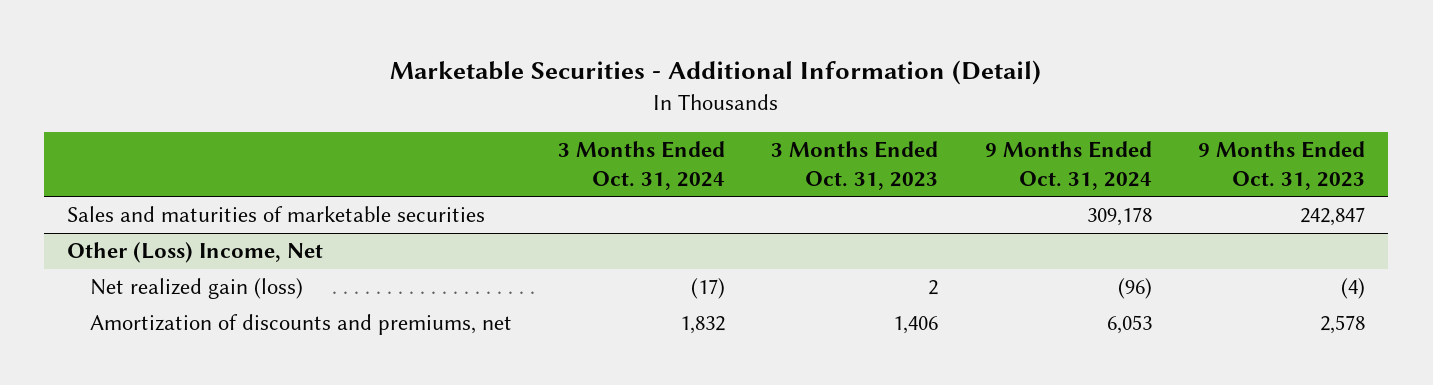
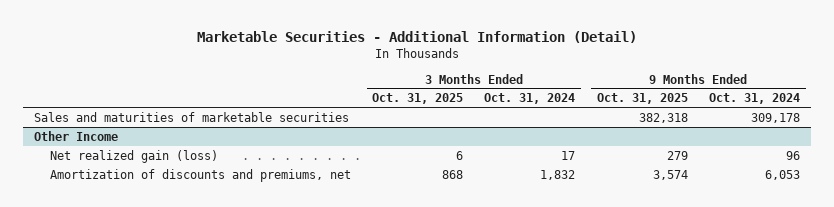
- | 3 Months Ended Oct. 31, 2024 | 3 Months Ended Oct. 31, 2023 | 9 Months Ended Oct. 31, 2024 | 9 Months Ended Oct. 31, 2023
+ | 3 Months Ended Oct. 31, 2025 | 3 Months Ended Oct. 31, 2024 | 9 Months Ended Oct. 31, 2025 | 9 Months Ended Oct. 31, 2024
- Other (Loss) Income, Net
- Net realized gain (loss) | (17) | 2 | (96) | (4)
+ Other Income
+ Net realized gain (loss) | 6 | 17 | 279 | 96

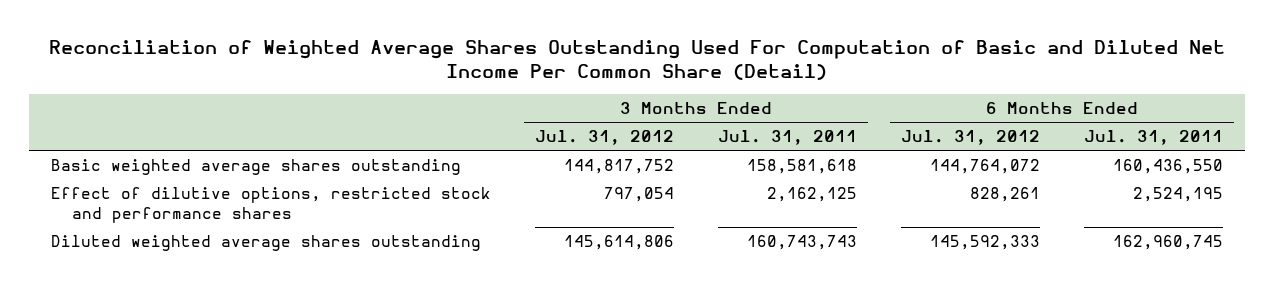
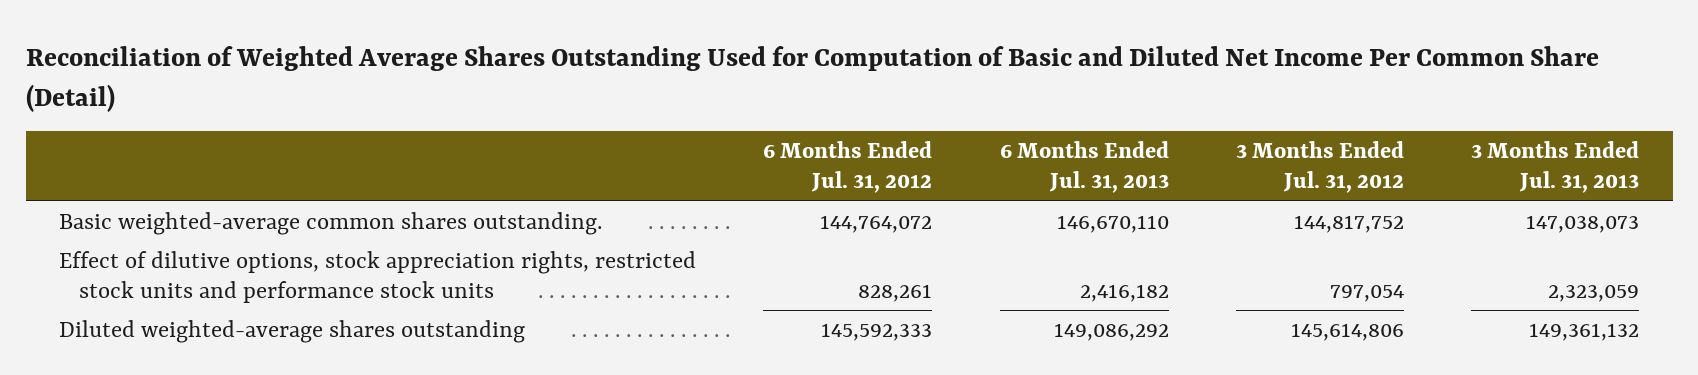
- Reconciliation of Weighted Average Shares Outstanding Used For Computation of Basic and Diluted Net Income Per Common Share (Detail)
+ Reconciliation of Weighted Average Shares Outstanding Used for Computation of Basic and Diluted Net Income Per Common Share (Detail)
- | 3 Months Ended Jul. 31, 2012 | 3 Months Ended Jul. 31, 2011 | 6 Months Ended Jul. 31, 2012 | 6 Months Ended Jul. 31, 2011
+ | 6 Months Ended Jul. 31, 2012 | 6 Months Ended Jul. 31, 2013 | 3 Months Ended Jul. 31, 2012 | 3 Months Ended Jul. 31, 2013
- Basic weighted average shares outstanding | 144,817,752 | 158,581,618 | 144,764,072 | 160,436,550
- Effect of dilutive options, restricted stock and performance shares | 797,054 | 2,162,125 | 828,261 | 2,524,195
- Diluted weighted average shares outstanding | 145,614,806 | 160,743,743 | 145,592,333 | 162,960,745
+ Basic weighted-average common shares outstanding. | 144,764,072 | 146,670,110 | 144,817,752 | 147,038,073
+ Effect of dilutive options, stock appreciation rights, restricted stock units and performance stock units | 828,261 | 2,416,182 | 797,054 | 2,323,059
+ Diluted weighted-average shares outstanding | 145,592,333 | 149,086,292 | 145,614,806 | 149,361,132

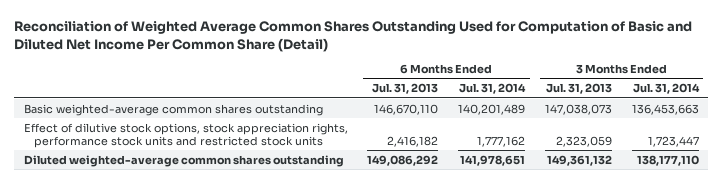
- Reconciliation of Weighted Average Shares Outstanding Used for Computation of Basic and Diluted Net Income Per Common Share (Detail)
+ Reconciliation of Weighted Average Common Shares Outstanding Used for Computation of Basic and Diluted Net Income Per Common Share (Detail)
- | 6 Months Ended Jul. 31, 2012 | 6 Months Ended Jul. 31, 2013 | 3 Months Ended Jul. 31, 2012 | 3 Months Ended Jul. 31, 2013
+ | 6 Months Ended Jul. 31, 2013 | 6 Months Ended Jul. 31, 2014 | 3 Months Ended Jul. 31, 2013 | 3 Months Ended Jul. 31, 2014
- Basic weighted-average common shares outstanding. | 144,764,072 | 146,670,110 | 144,817,752 | 147,038,073
- Effect of dilutive options, stock appreciation rights, restricted stock units and performance stock units | 828,261 | 2,416,182 | 797,054 | 2,323,059
- Diluted weighted-average shares outstanding | 145,592,333 | 149,086,292 | 145,614,806 | 149,361,132
+ Basic weighted-average common shares outstanding | 146,670,110 | 140,201,489 | 147,038,073 | 136,453,663
+ Effect of dilutive stock options, stock appreciation rights, performance stock units and restricted stock units | 2,416,182 | 1,777,162 | 2,323,059 | 1,723,447
+ Diluted weighted-average common shares outstanding | 149,086,292 | 141,978,651 | 149,361,132 | 138,177,110

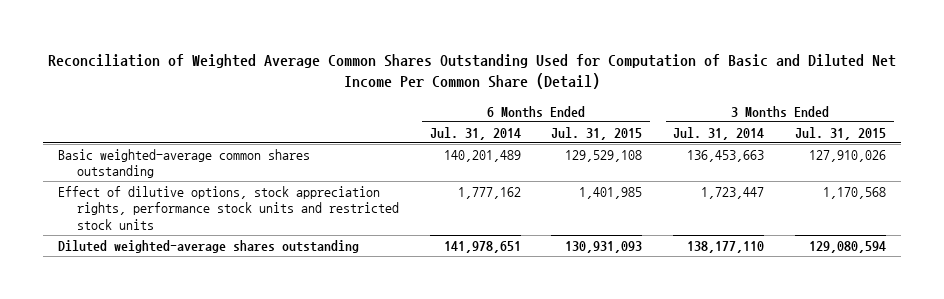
- | 6 Months Ended Jul. 31, 2013 | 6 Months Ended Jul. 31, 2014 | 3 Months Ended Jul. 31, 2013 | 3 Months Ended Jul. 31, 2014
+ | 6 Months Ended Jul. 31, 2014 | 6 Months Ended Jul. 31, 2015 | 3 Months Ended Jul. 31, 2014 | 3 Months Ended Jul. 31, 2015
- Effect of dilutive stock options, stock appreciation rights, performance stock units and restricted stock units | 2,416,182 | 1,777,162 | 2,323,059 | 1,723,447
- Diluted weighted-average common shares outstanding | 149,086,292 | 141,978,651 | 149,361,132 | 138,177,110
+ Effect of dilutive options, stock appreciation rights, performance stock units and restricted stock units | 1,777,162 | 1,401,985 | 1,723,447 | 1,170,568
+ Diluted weighted-average shares outstanding | 141,978,651 | 130,931,093 | 138,177,110 | 129,080,594

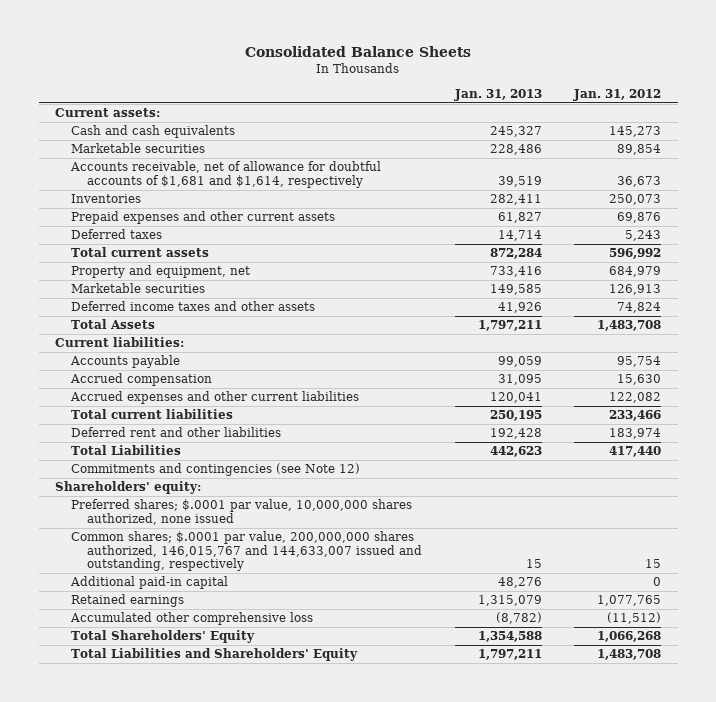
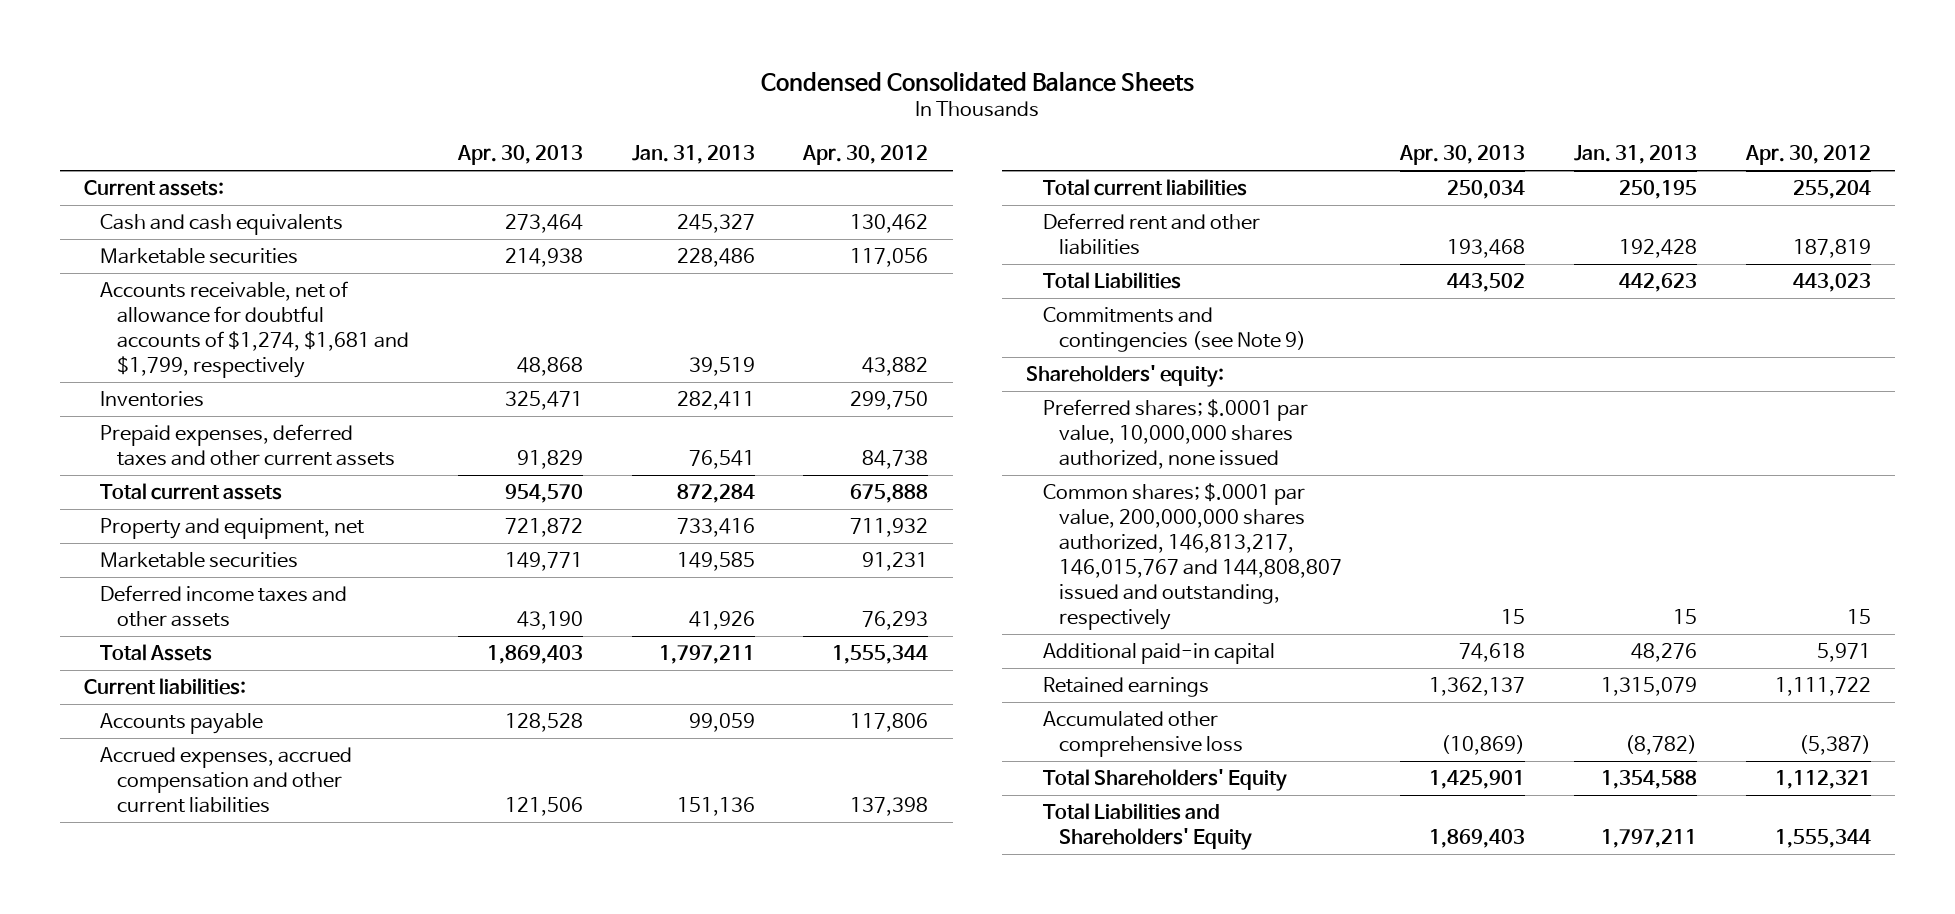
- Consolidated Balance Sheets
+ Condensed Consolidated Balance Sheets
- | Jan. 31, 2013 | Jan. 31, 2012
+ | Apr. 30, 2013 | Jan. 31, 2013 | Apr. 30, 2012
- Accounts receivable, net of allowance for doubtful accounts of $1,681 and $1,614, respectively | 39,519 | 36,673
+ Accounts receivable, net of allowance for doubtful accounts of $1,274, $1,681 and $1,799, respectively | 48,868 | 39,519 | 43,882
- Prepaid expenses and other current assets | 61,827 | 69,876
- Deferred taxes | 14,714 | 5,243
+ Prepaid expenses, deferred taxes and other current assets | 91,829 | 76,541 | 84,738
- Accrued compensation | 31,095 | 15,630
- Accrued expenses and other current liabilities | 120,041 | 122,082
+ Accrued expenses, accrued compensation and other current liabilities | 121,506 | 151,136 | 137,398
- Commitments and contingencies (see Note 12)
+ Commitments and contingencies (see Note 9)
- Common shares; $.0001 par value, 200,000,000 shares authorized, 146,015,767 and 144,633,007 issued and outstanding, respectively | 15 | 15
+ Common shares; $.0001 par value, 200,000,000 shares authorized, 146,813,217, 146,015,767 and 144,808,807 issued and outstanding, respectively | 15 | 15 | 15

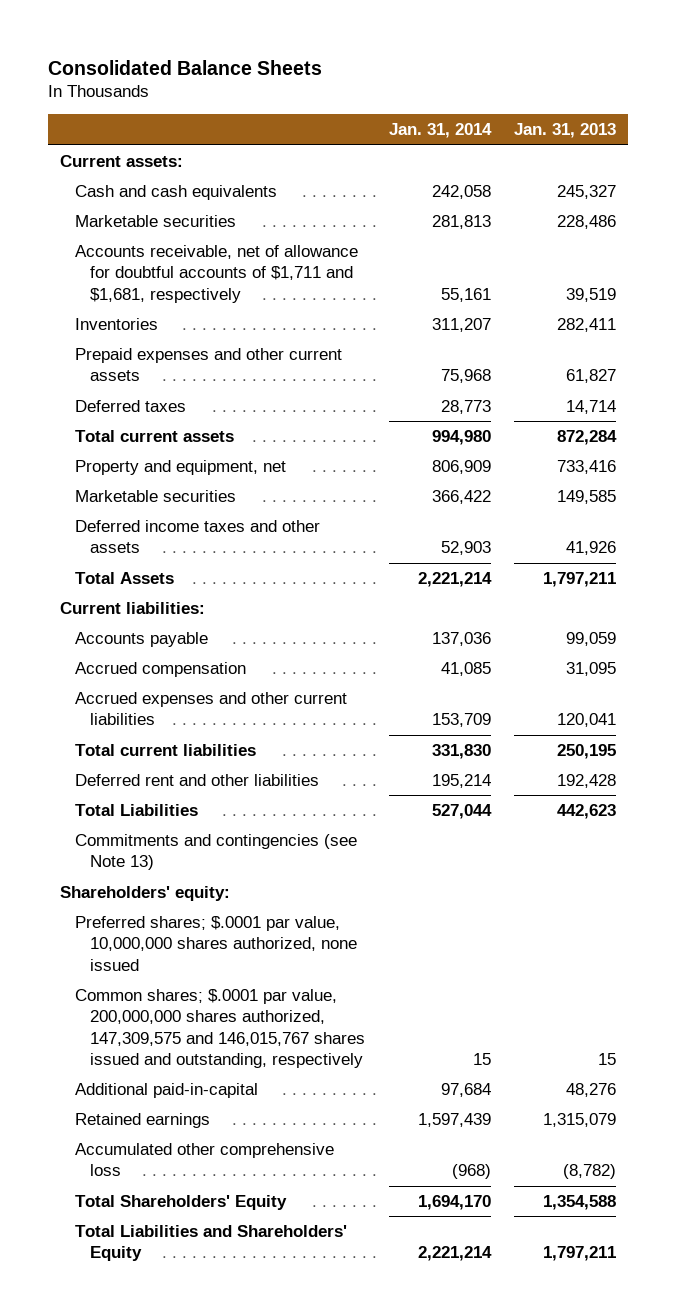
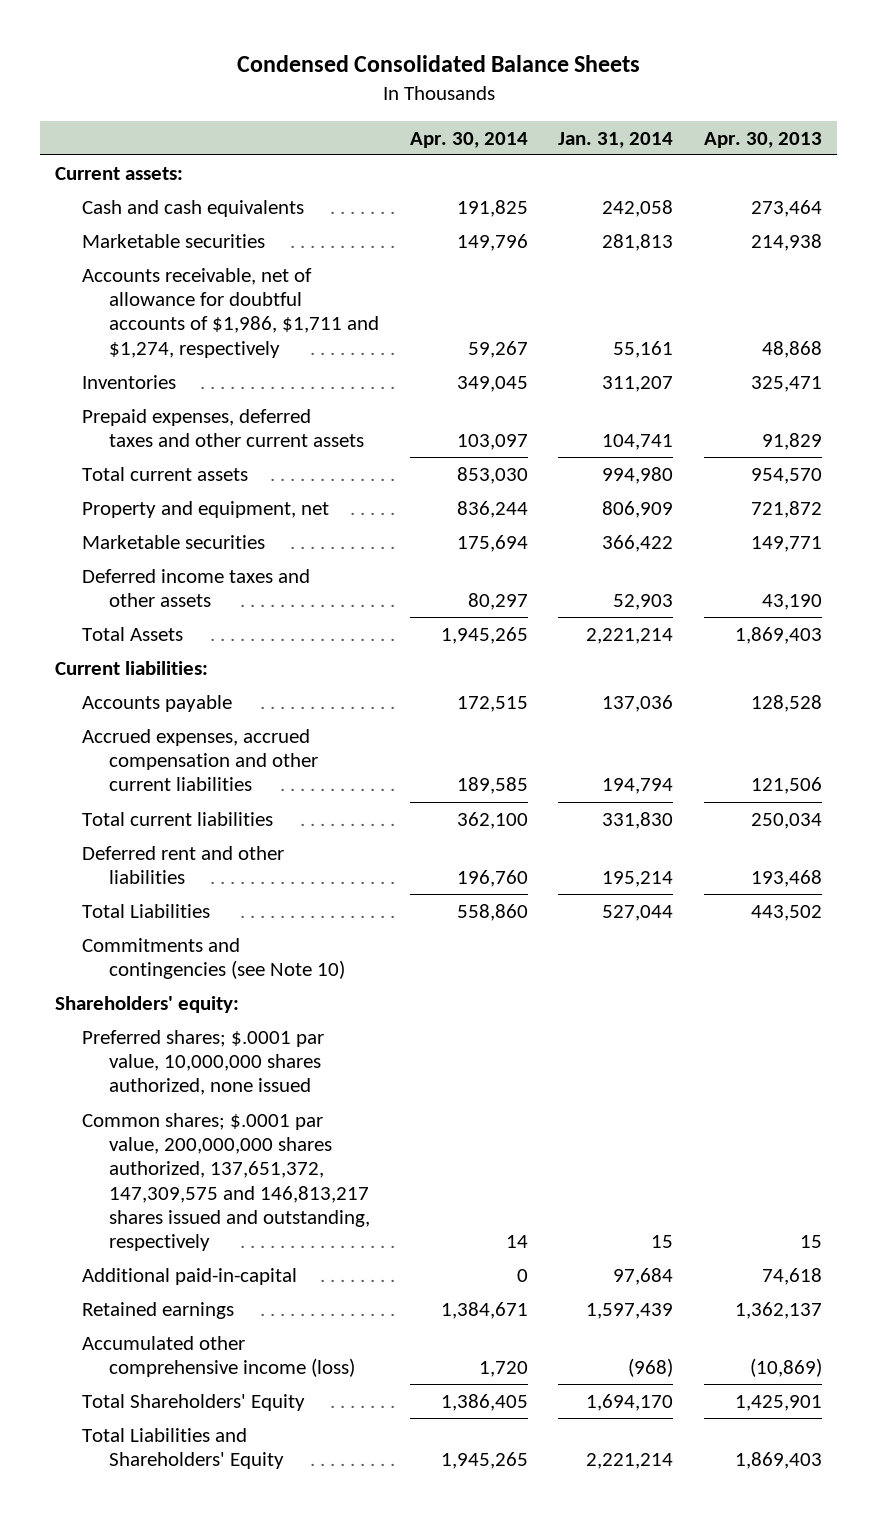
- Consolidated Balance Sheets
+ Condensed Consolidated Balance Sheets
- | Jan. 31, 2014 | Jan. 31, 2013
+ | Apr. 30, 2014 | Jan. 31, 2014 | Apr. 30, 2013
- Accounts receivable, net of allowance for doubtful accounts of $1,711 and $1,681, respectively | 55,161 | 39,519
+ Accounts receivable, net of allowance for doubtful accounts of $1,986, $1,711 and $1,274, respectively | 59,267 | 55,161 | 48,868
- Prepaid expenses and other current assets | 75,968 | 61,827
- Deferred taxes | 28,773 | 14,714
+ Prepaid expenses, deferred taxes and other current assets | 103,097 | 104,741 | 91,829
- Accrued compensation | 41,085 | 31,095
- Accrued expenses and other current liabilities | 153,709 | 120,041
+ Accrued expenses, accrued compensation and other current liabilities | 189,585 | 194,794 | 121,506
- Commitments and contingencies (see Note 13)
+ Commitments and contingencies (see Note 10)
- Common shares; $.0001 par value, 200,000,000 shares authorized, 147,309,575 and 146,015,767 shares issued and outstanding, respectively | 15 | 15
+ Common shares; $.0001 par value, 200,000,000 shares authorized, 137,651,372, 147,309,575 and 146,813,217 shares issued and outstanding, respectively | 14 | 15 | 15
- Accumulated other comprehensive loss | (968) | (8,782)
+ Accumulated other comprehensive income (loss) | 1,720 | (968) | (10,869)

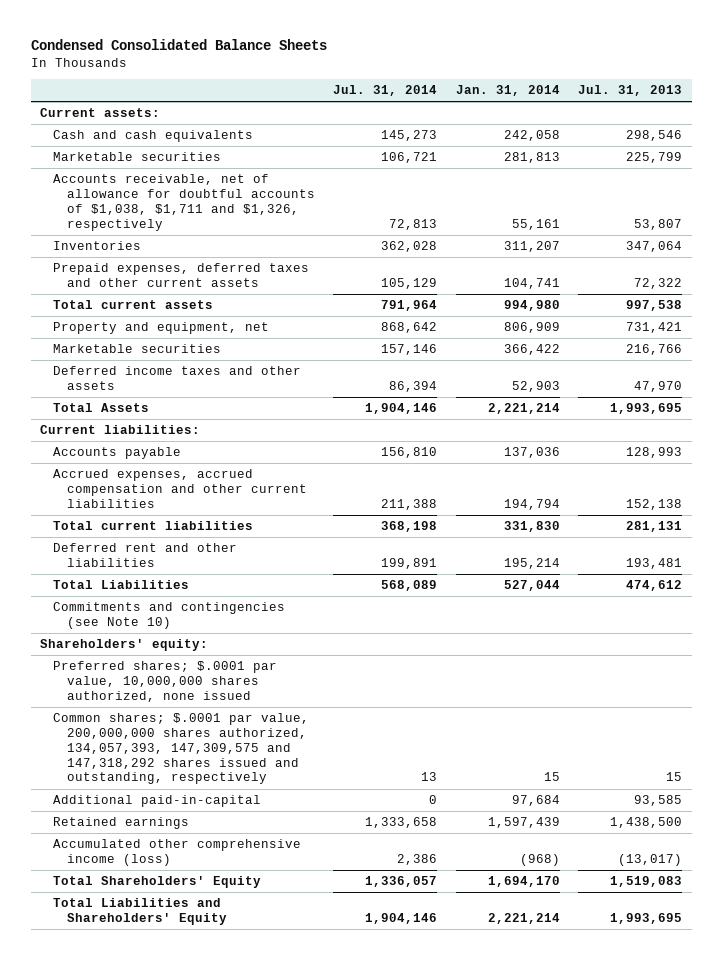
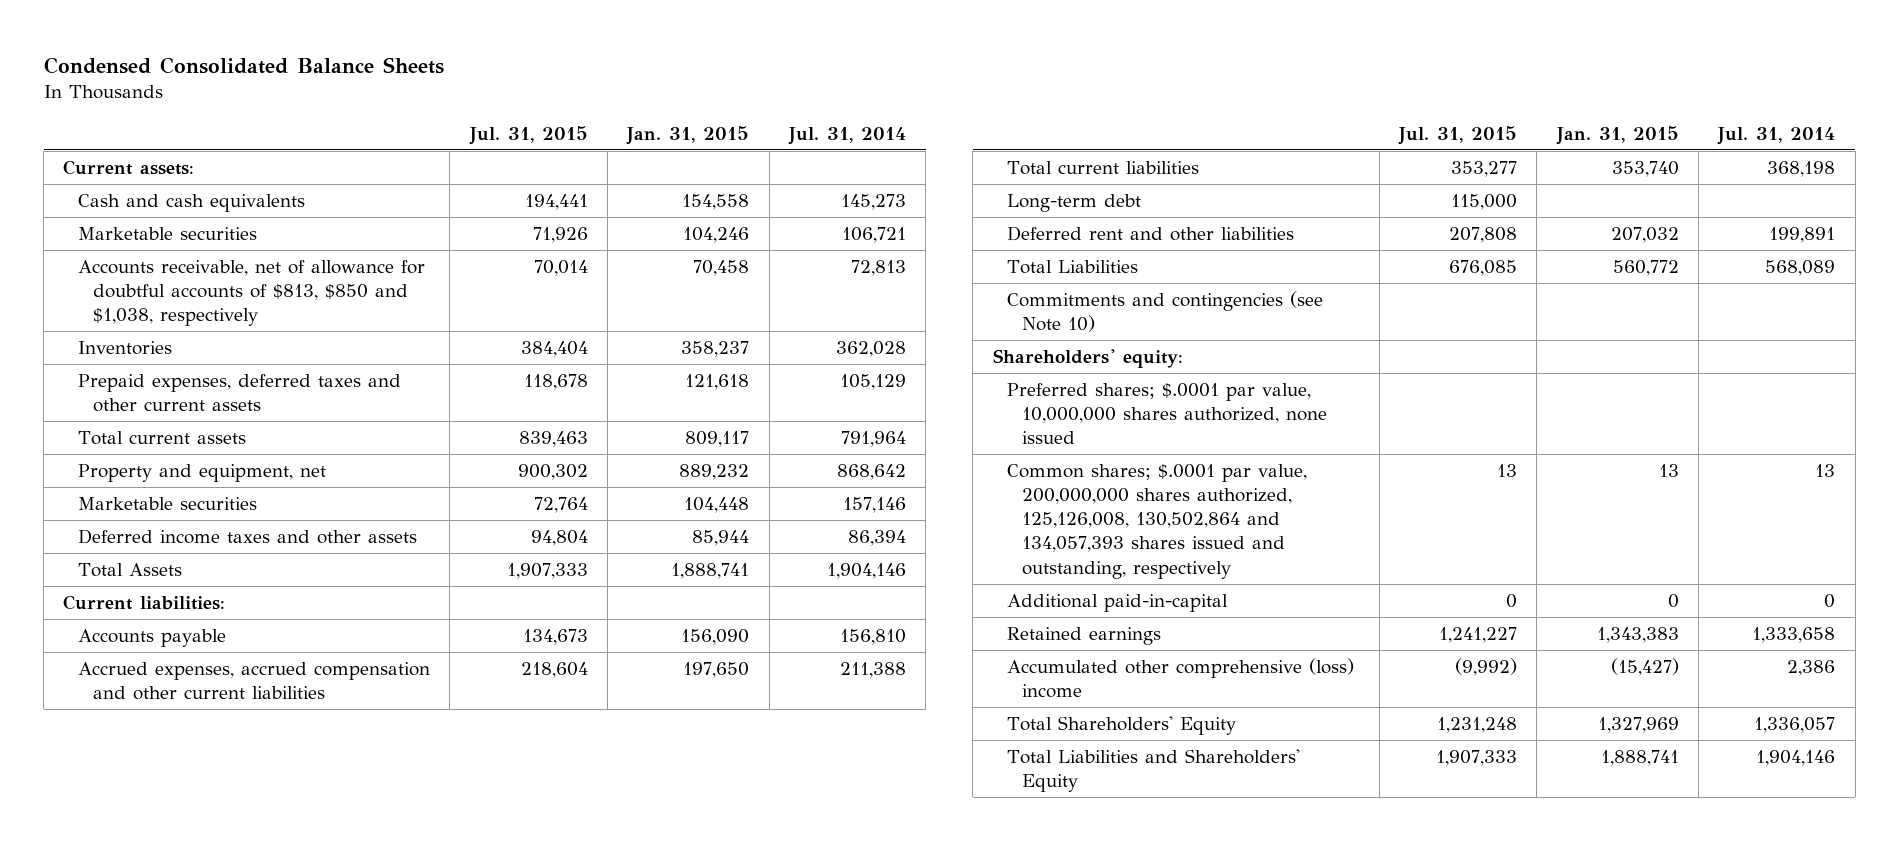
- | Jul. 31, 2014 | Jan. 31, 2014 | Jul. 31, 2013
+ | Jul. 31, 2015 | Jan. 31, 2015 | Jul. 31, 2014
- Accounts receivable, net of allowance for doubtful accounts of $1,038, $1,711 and $1,326, respectively | 72,813 | 55,161 | 53,807
+ Accounts receivable, net of allowance for doubtful accounts of $813, $850 and $1,038, respectively | 70,014 | 70,458 | 72,813
+ Long-term debt | 115,000 | |
- Common shares; $.0001 par value, 200,000,000 shares authorized, 134,057,393, 147,309,575 and 147,318,292 shares issued and outstanding, respectively | 13 | 15 | 15
+ Common shares; $.0001 par value, 200,000,000 shares authorized, 125,126,008, 130,502,864 and 134,057,393 shares issued and outstanding, respectively | 13 | 13 | 13
- Accumulated other comprehensive income (loss) | 2,386 | (968) | (13,017)
+ Accumulated other comprehensive (loss) income | (9,992) | (15,427) | 2,386

